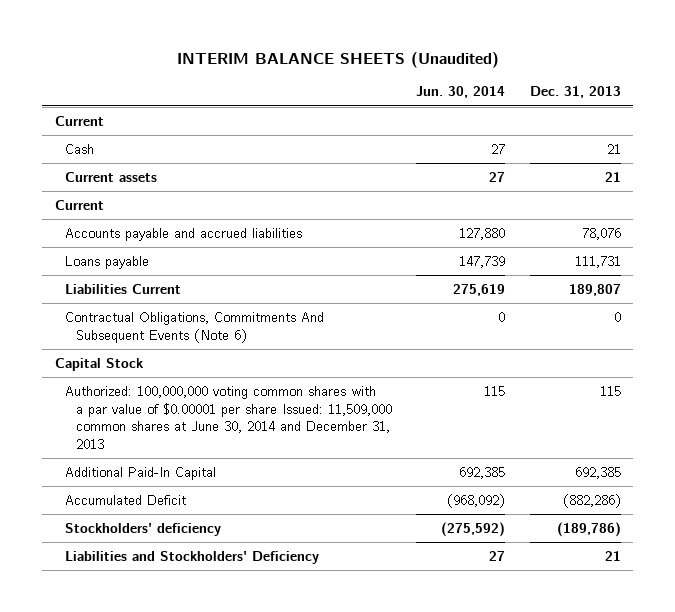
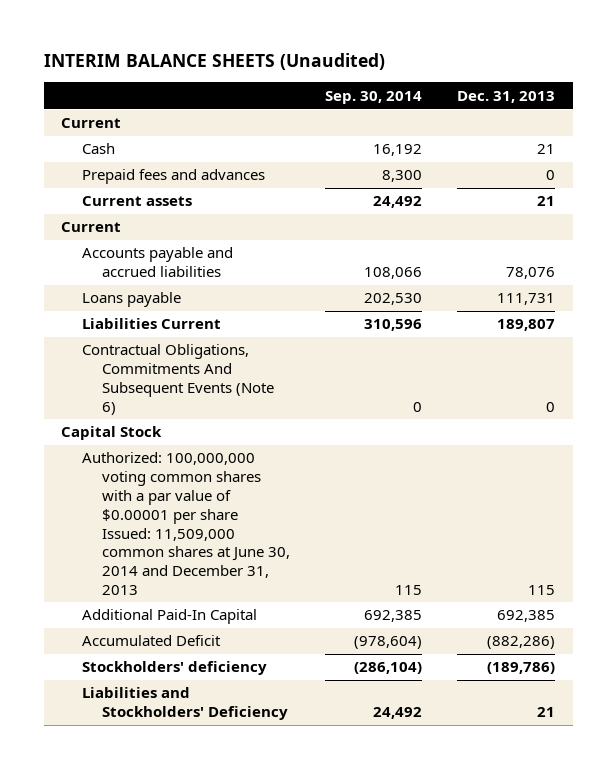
- | Jun. 30, 2014 | Dec. 31, 2013
+ | Sep. 30, 2014 | Dec. 31, 2013
+ Prepaid fees and advances | 8,300 | 0

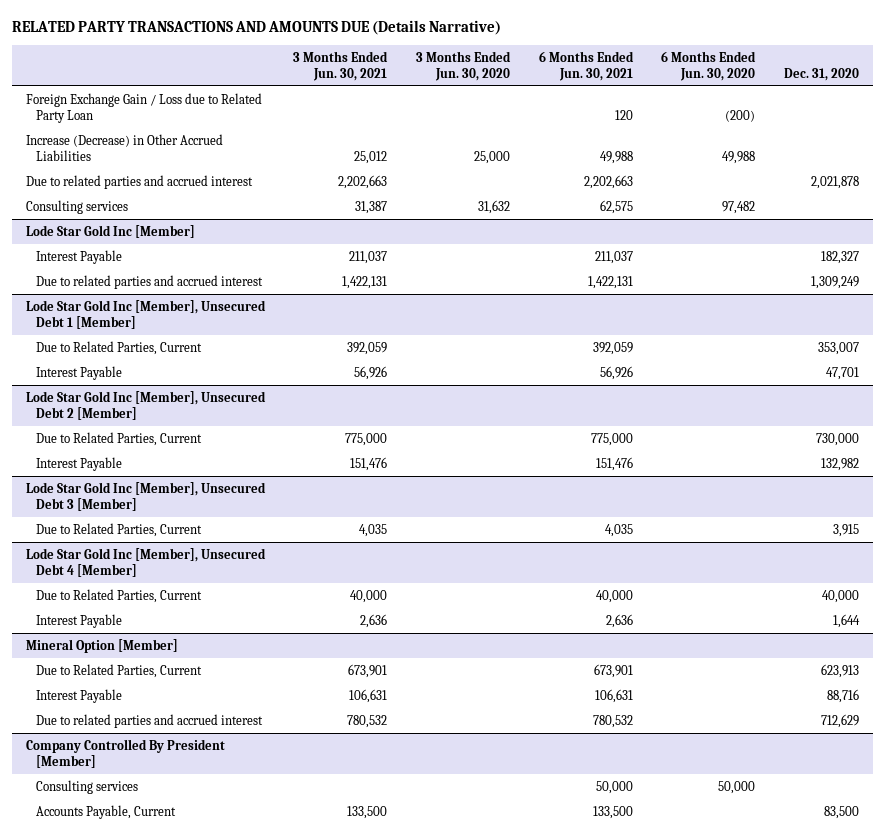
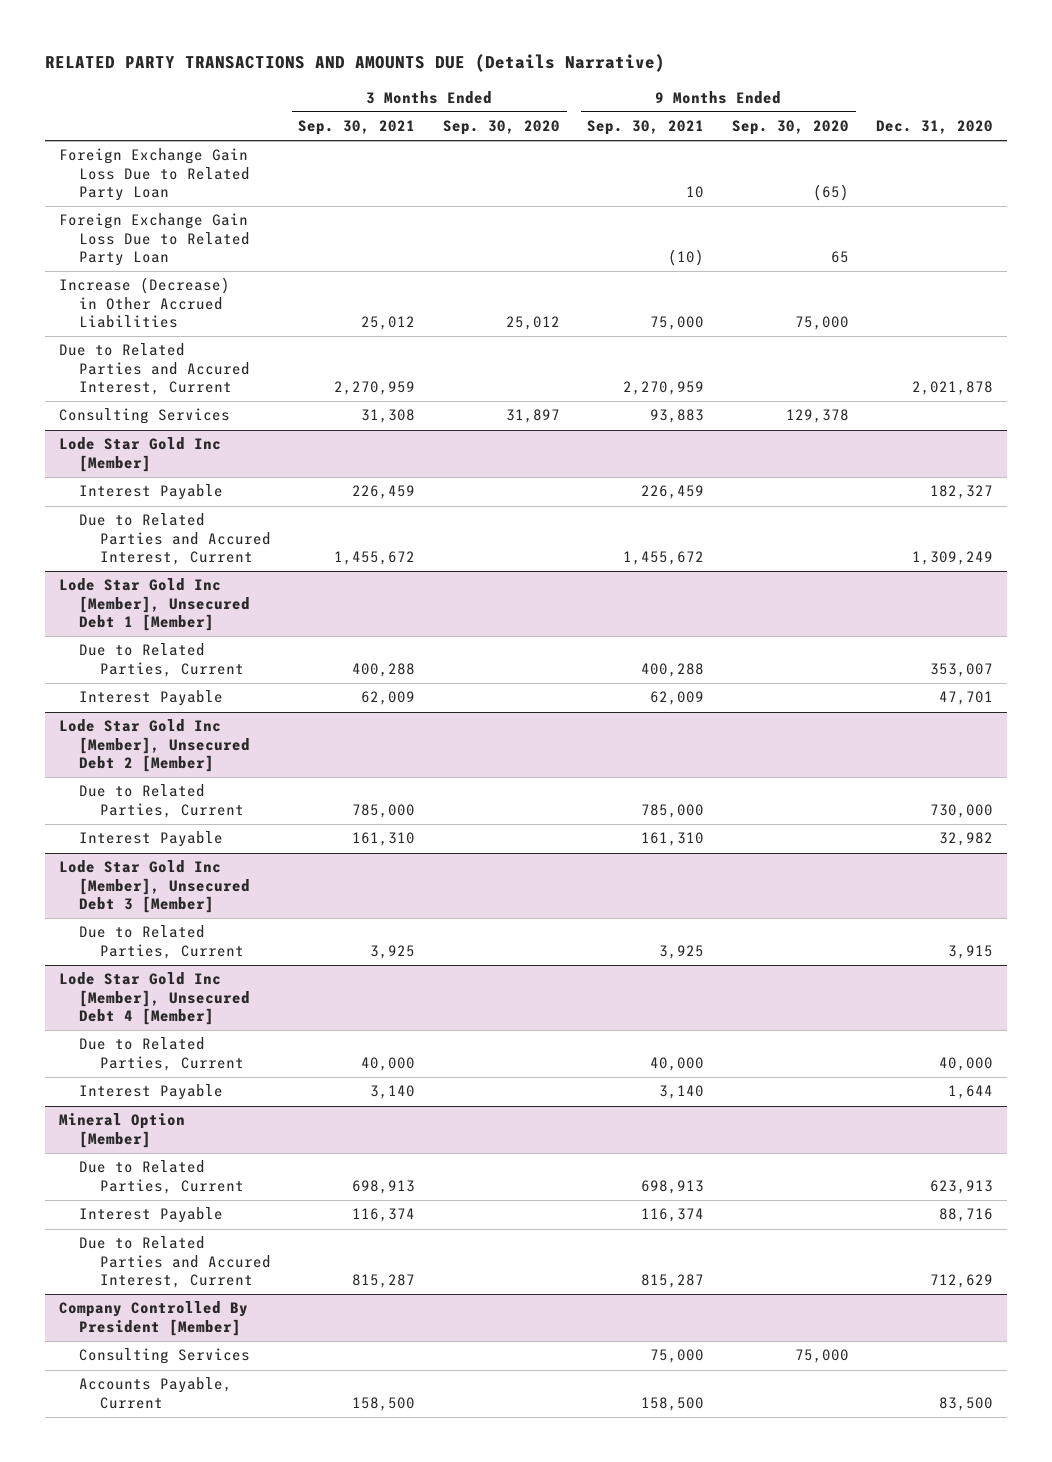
- | 3 Months Ended Jun. 30, 2021 | 3 Months Ended Jun. 30, 2020 | 6 Months Ended Jun. 30, 2021 | 6 Months Ended Jun. 30, 2020 | Dec. 31, 2020
+ | 3 Months Ended Sep. 30, 2021 | 3 Months Ended Sep. 30, 2020 | 9 Months Ended Sep. 30, 2021 | 9 Months Ended Sep. 30, 2020 | Dec. 31, 2020
- Foreign Exchange Gain / Loss due to Related Party Loan | | | 120 | (200) |
+ Foreign Exchange Gain Loss Due to Related Party Loan | | | 10 | (65) |
+ Foreign Exchange Gain Loss Due to Related Party Loan | | | (10) | 65 |
- Due to related parties and accrued interest | 2,202,663 | | 2,202,663 | | 2,021,878
- Consulting services | 31,387 | 31,632 | 62,575 | 97,482 |
+ Due to Related Parties and Accured Interest, Current | 2,270,959 | | 2,270,959 | | 2,021,878
+ Consulting Services | 31,308 | 31,897 | 93,883 | 129,378 |
@ Lode Star Gold Inc [Member]
- Due to related parties and accrued interest | 1,422,131 | | 1,422,131 | | 1,309,249
+ Due to Related Parties and Accured Interest, Current | 1,455,672 | | 1,455,672 | | 1,309,249
@ Lode Star Gold Inc [Member], Unsecured Debt 2 [Member]
- Interest Payable | 151,476 | | 151,476 | | 132,982
+ Interest Payable | 161,310 | | 161,310 | | 32,982
@ Mineral Option [Member]
- Due to related parties and accrued interest | 780,532 | | 780,532 | | 712,629
+ Due to Related Parties and Accured Interest, Current | 815,287 | | 815,287 | | 712,629
@ Company Controlled By President [Member]
- Consulting services | | | 50,000 | 50,000 |
+ Consulting Services | | | 75,000 | 75,000 |

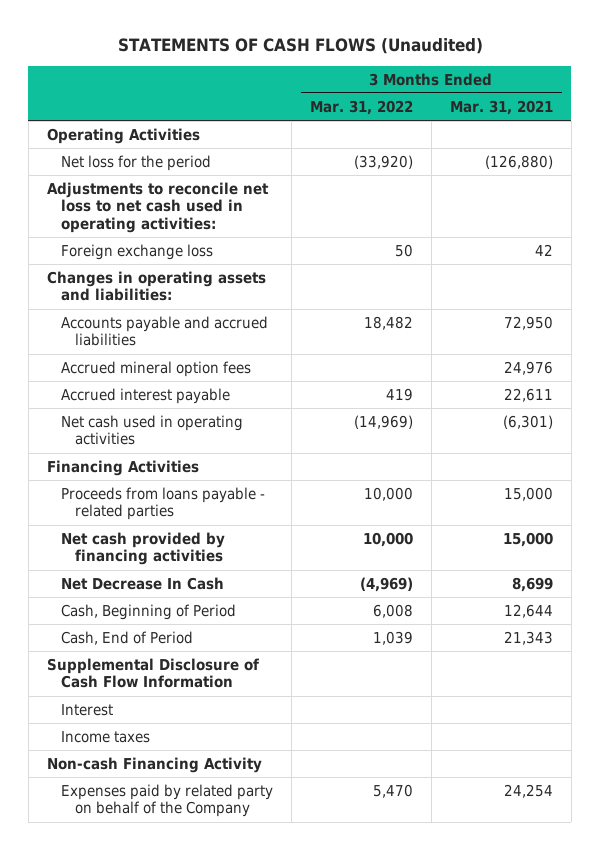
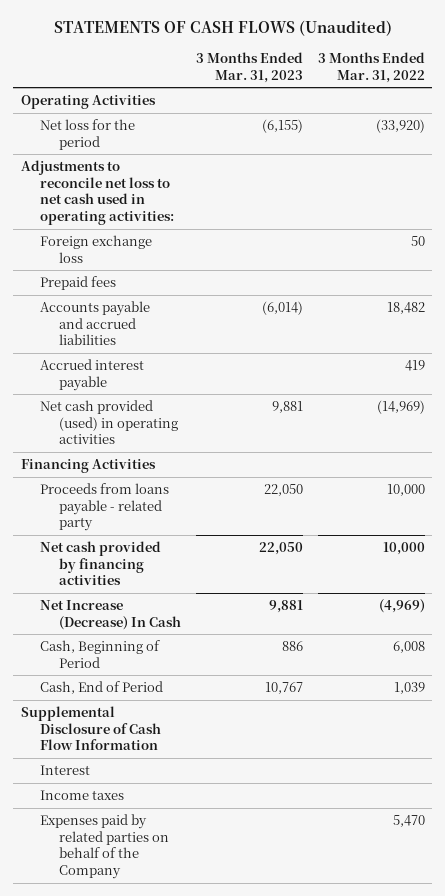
- | 3 Months Ended Mar. 31, 2022 | 3 Months Ended Mar. 31, 2021
+ | 3 Months Ended Mar. 31, 2023 | 3 Months Ended Mar. 31, 2022
- Changes in operating assets and liabilities:
+ Prepaid fees
- Accrued mineral option fees | | 24,976
- Net cash used in operating activities | (14,969) | (6,301)
+ Net cash provided (used) in operating activities | 9,881 | (14,969)
- Proceeds from loans payable - related parties | 10,000 | 15,000
+ Proceeds from loans payable - related party | 22,050 | 10,000
- Net Decrease In Cash | (4,969) | 8,699
+ Net Increase (Decrease) In Cash | 9,881 | (4,969)
- Non-cash Financing Activity
- Expenses paid by related party on behalf of the Company | 5,470 | 24,254
+ Expenses paid by related parties on behalf of the Company | | 5,470

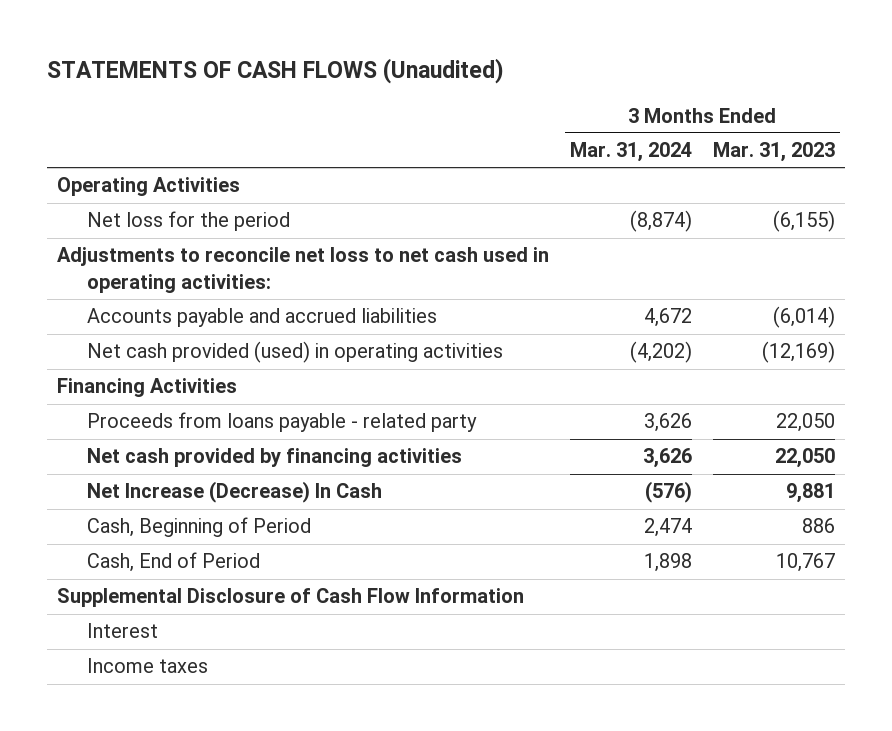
- | 3 Months Ended Mar. 31, 2023 | 3 Months Ended Mar. 31, 2022
+ | 3 Months Ended Mar. 31, 2024 | 3 Months Ended Mar. 31, 2023
- Foreign exchange loss | | 50
- Prepaid fees
- Accrued interest payable | | 419
- Net cash provided (used) in operating activities | 9,881 | (14,969)
+ Net cash provided (used) in operating activities | (4,202) | (12,169)
- Expenses paid by related parties on behalf of the Company | | 5,470

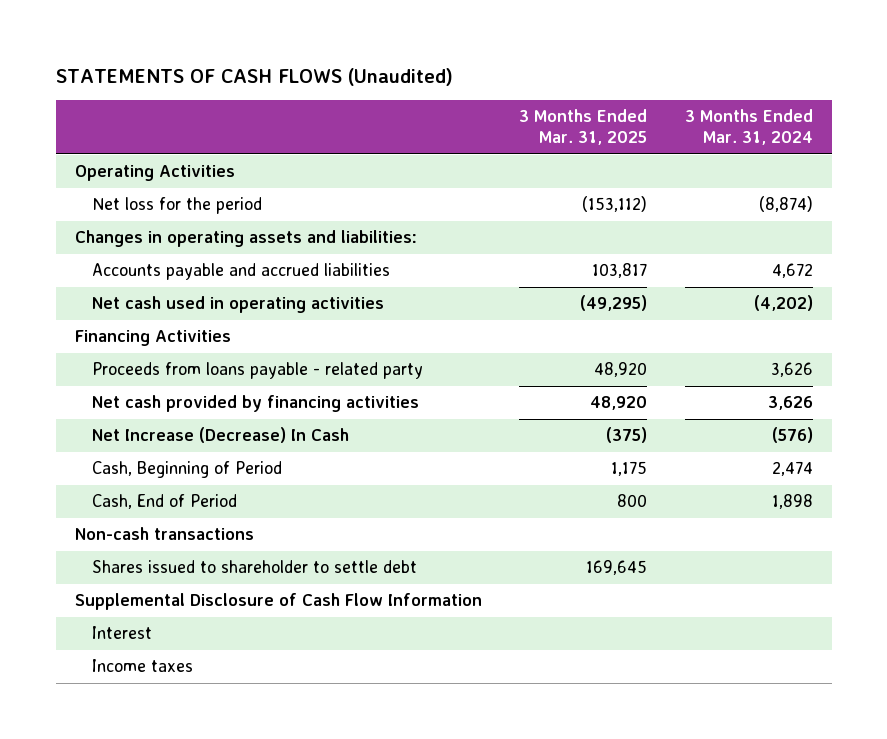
- | 3 Months Ended Mar. 31, 2024 | 3 Months Ended Mar. 31, 2023
+ | 3 Months Ended Mar. 31, 2025 | 3 Months Ended Mar. 31, 2024
- Adjustments to reconcile net loss to net cash used in operating activities:
+ Changes in operating assets and liabilities:
- Net cash provided (used) in operating activities | (4,202) | (12,169)
+ Net cash used in operating activities | (49,295) | (4,202)
+ Non-cash transactions
+ Shares issued to shareholder to settle debt | 169,645 |

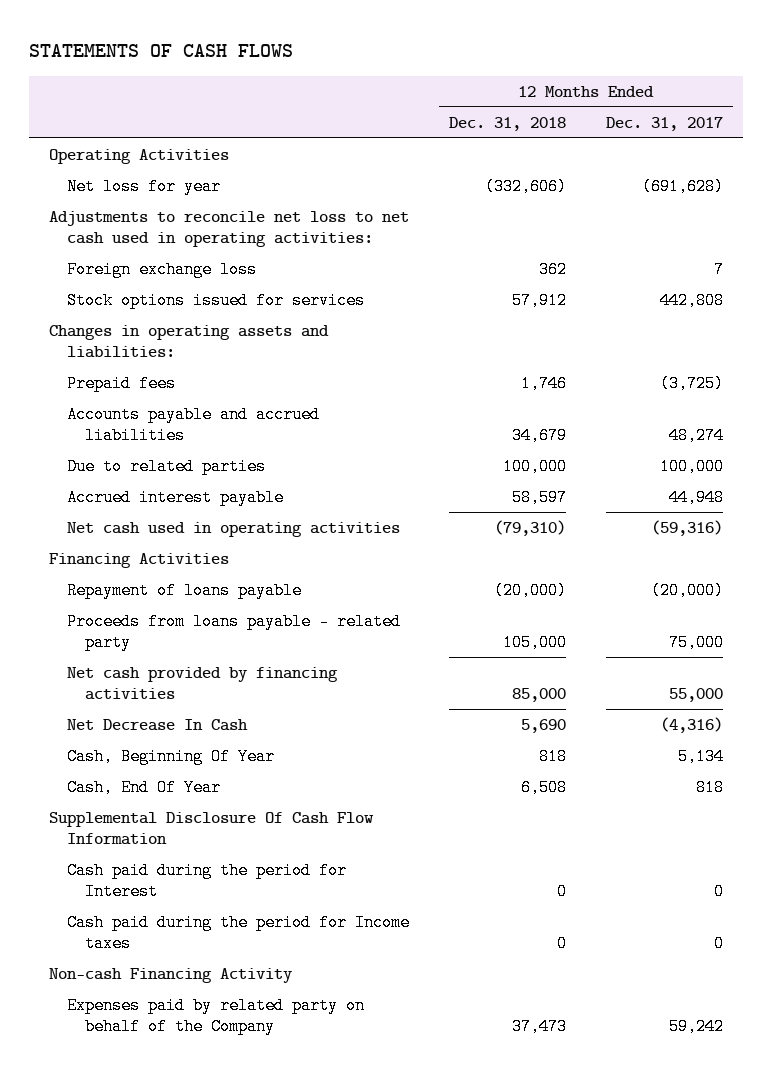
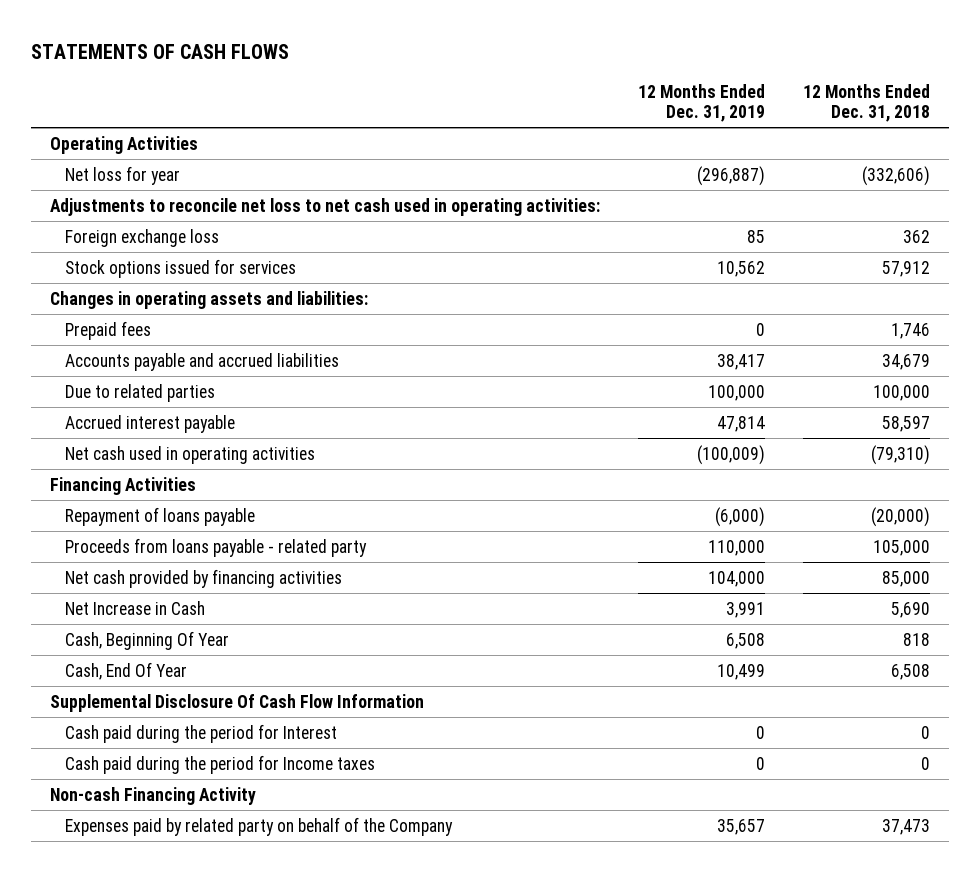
- | 12 Months Ended Dec. 31, 2018 | 12 Months Ended Dec. 31, 2017
+ | 12 Months Ended Dec. 31, 2019 | 12 Months Ended Dec. 31, 2018
- Net Decrease In Cash | 5,690 | (4,316)
+ Net Increase in Cash | 3,991 | 5,690

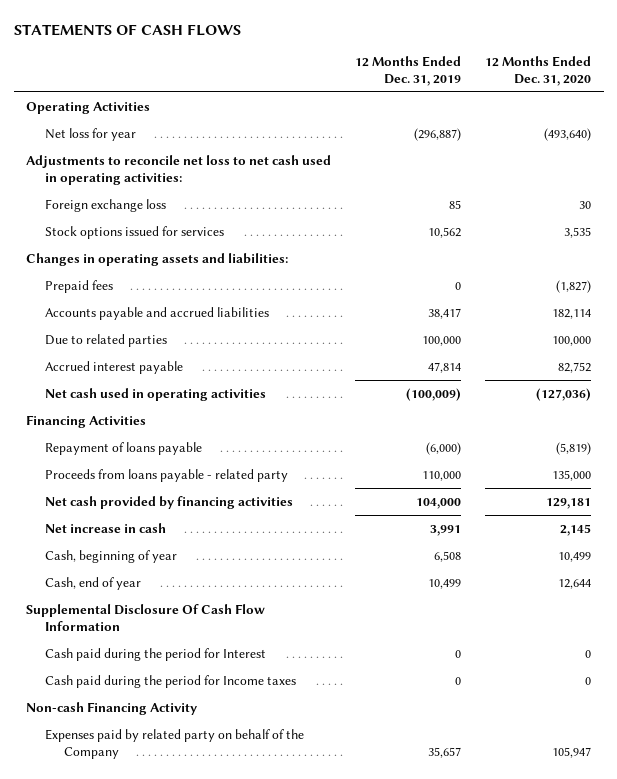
- | 12 Months Ended Dec. 31, 2019 | 12 Months Ended Dec. 31, 2018
+ | 12 Months Ended Dec. 31, 2019 | 12 Months Ended Dec. 31, 2020
- Net Increase in Cash | 3,991 | 5,690
- Cash, Beginning Of Year | 6,508 | 818
- Cash, End Of Year | 10,499 | 6,508
+ Net increase in cash | 3,991 | 2,145
+ Cash, beginning of year | 6,508 | 10,499
+ Cash, end of year | 10,499 | 12,644

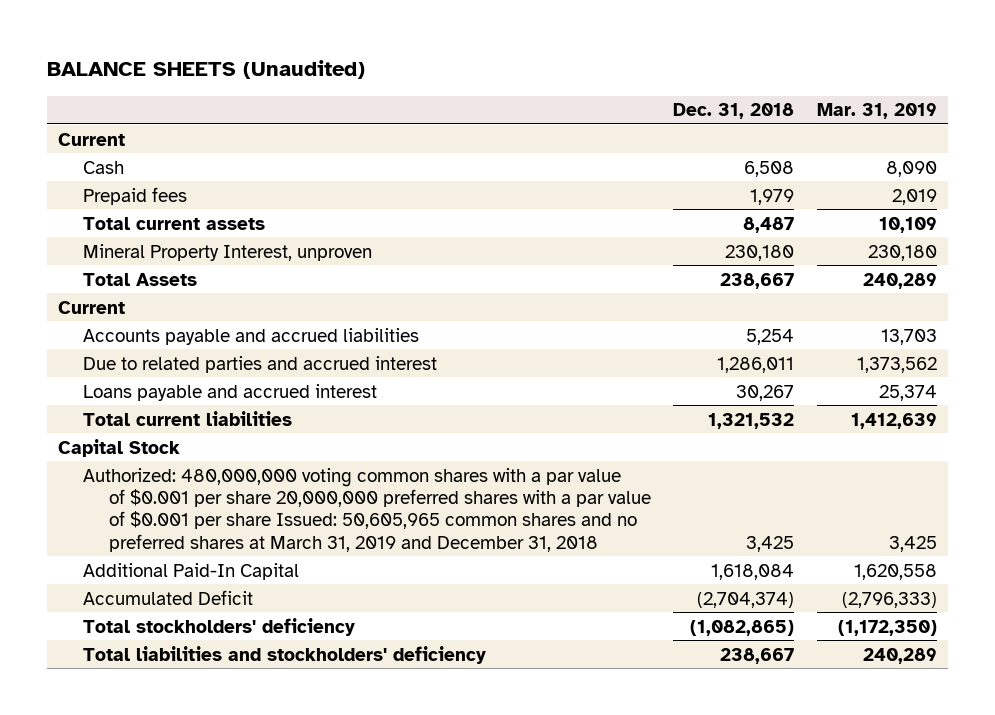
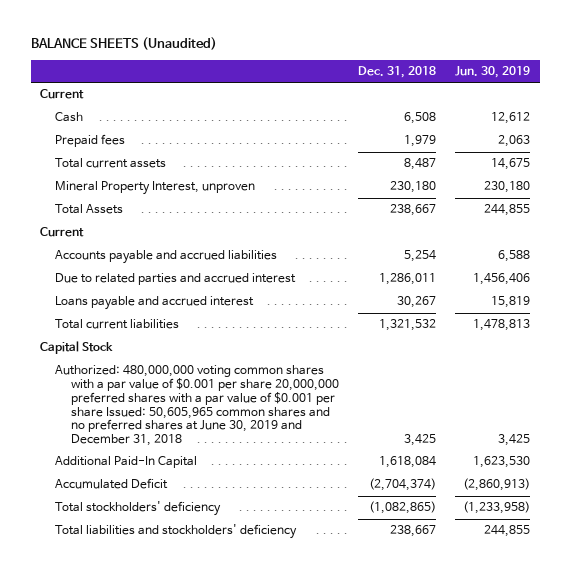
- | Dec. 31, 2018 | Mar. 31, 2019
+ | Dec. 31, 2018 | Jun. 30, 2019
- Authorized: 480,000,000 voting common shares with a par value of $0.001 per share 20,000,000 preferred shares with a par value of $0.001 per share Issued: 50,605,965 common shares and no preferred shares at March 31, 2019 and December 31, 2018 | 3,425 | 3,425
+ Authorized: 480,000,000 voting common shares with a par value of $0.001 per share 20,000,000 preferred shares with a par value of $0.001 per share Issued: 50,605,965 common shares and no preferred shares at June 30, 2019 and December 31, 2018 | 3,425 | 3,425

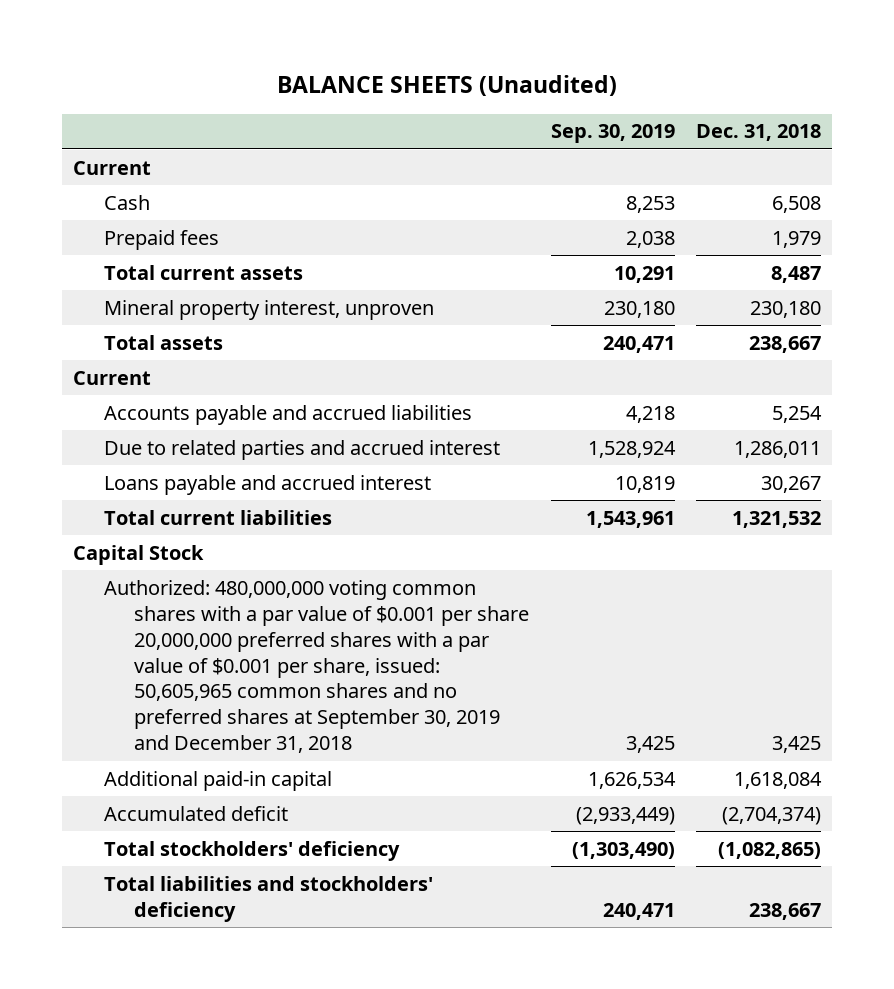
- | Dec. 31, 2018 | Jun. 30, 2019
+ | Sep. 30, 2019 | Dec. 31, 2018
- Mineral Property Interest, unproven | 230,180 | 230,180
- Total Assets | 238,667 | 244,855
+ Mineral property interest, unproven | 230,180 | 230,180
+ Total assets | 240,471 | 238,667
- Authorized: 480,000,000 voting common shares with a par value of $0.001 per share 20,000,000 preferred shares with a par value of $0.001 per share Issued: 50,605,965 common shares and no preferred shares at June 30, 2019 and December 31, 2018 | 3,425 | 3,425
- Additional Paid-In Capital | 1,618,084 | 1,623,530
- Accumulated Deficit | (2,704,374) | (2,860,913)
+ Authorized: 480,000,000 voting common shares with a par value of $0.001 per share 20,000,000 preferred shares with a par value of $0.001 per share, issued: 50,605,965 common shares and no preferred shares at September 30, 2019 and December 31, 2018 | 3,425 | 3,425
+ Additional paid-in capital | 1,626,534 | 1,618,084
+ Accumulated deficit | (2,933,449) | (2,704,374)

